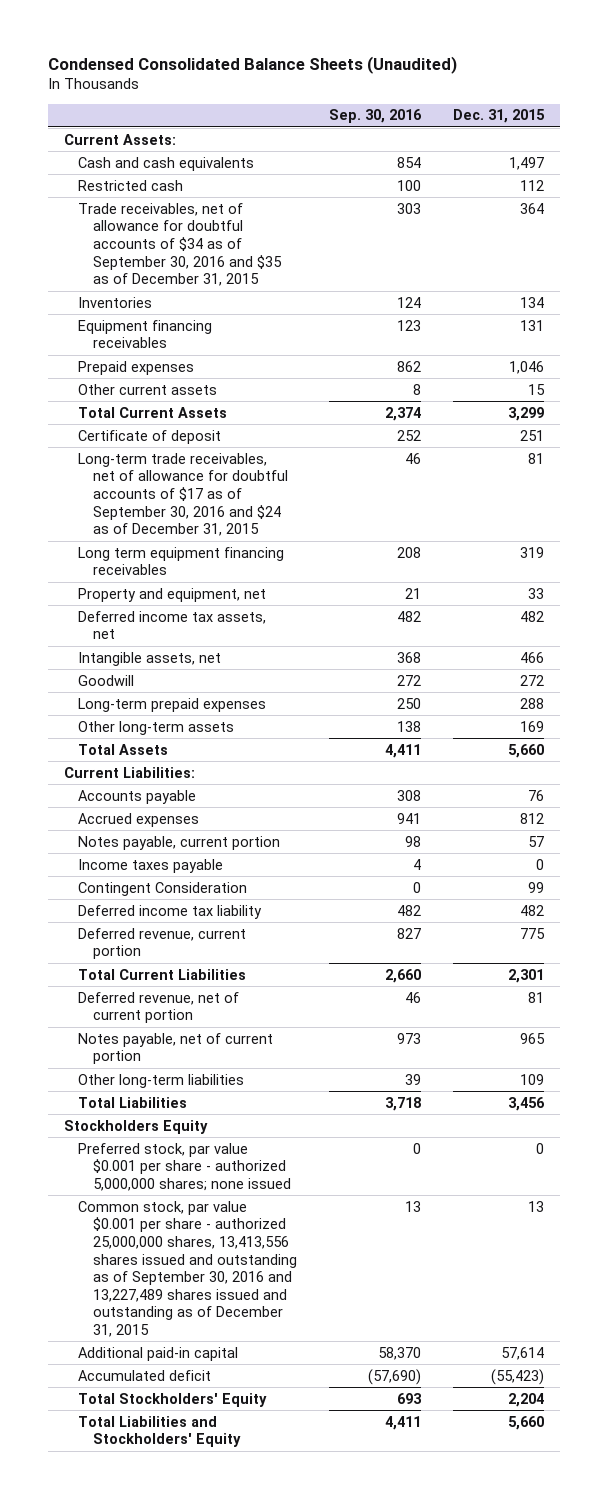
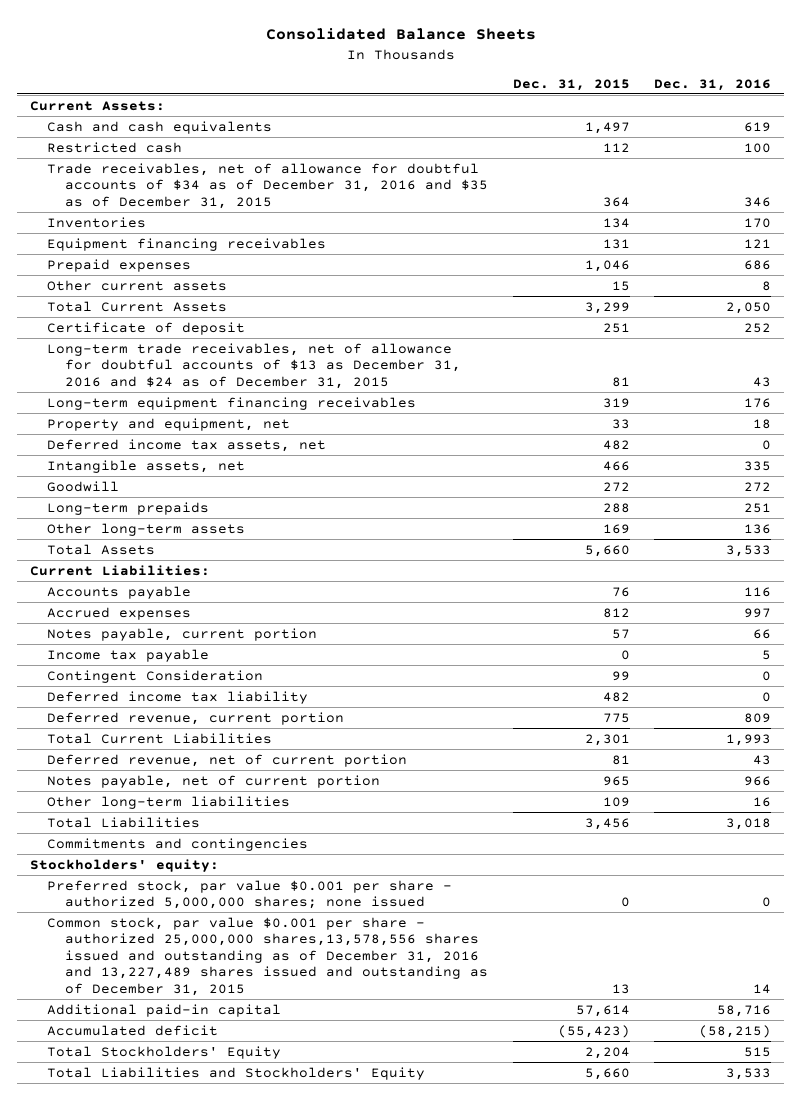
- Condensed Consolidated Balance Sheets (Unaudited)
+ Consolidated Balance Sheets
- | Sep. 30, 2016 | Dec. 31, 2015
+ | Dec. 31, 2015 | Dec. 31, 2016
- Trade receivables, net of allowance for doubtful accounts of $34 as of September 30, 2016 and $35 as of December 31, 2015 | 303 | 364
+ Trade receivables, net of allowance for doubtful accounts of $34 as of December 31, 2016 and $35 as of December 31, 2015 | 364 | 346
- Long-term trade receivables, net of allowance for doubtful accounts of $17 as of September 30, 2016 and $24 as of December 31, 2015 | 46 | 81
- Long term equipment financing receivables | 208 | 319
+ Long-term trade receivables, net of allowance for doubtful accounts of $13 as December 31, 2016 and $24 as of December 31, 2015 | 81 | 43
+ Long-term equipment financing receivables | 319 | 176
- Long-term prepaid expenses | 250 | 288
+ Long-term prepaids | 288 | 251
- Income taxes payable | 4 | 0
+ Income tax payable | 0 | 5
- Stockholders Equity
+ Commitments and contingencies
+ Stockholders' equity:
- Common stock, par value $0.001 per share - authorized 25,000,000 shares, 13,413,556 shares issued and outstanding as of September 30, 2016 and 13,227,489 shares issued and outstanding as of December 31, 2015 | 13 | 13
+ Common stock, par value $0.001 per share - authorized 25,000,000 shares,13,578,556 shares issued and outstanding as of December 31, 2016 and 13,227,489 shares issued and outstanding as of December 31, 2015 | 13 | 14

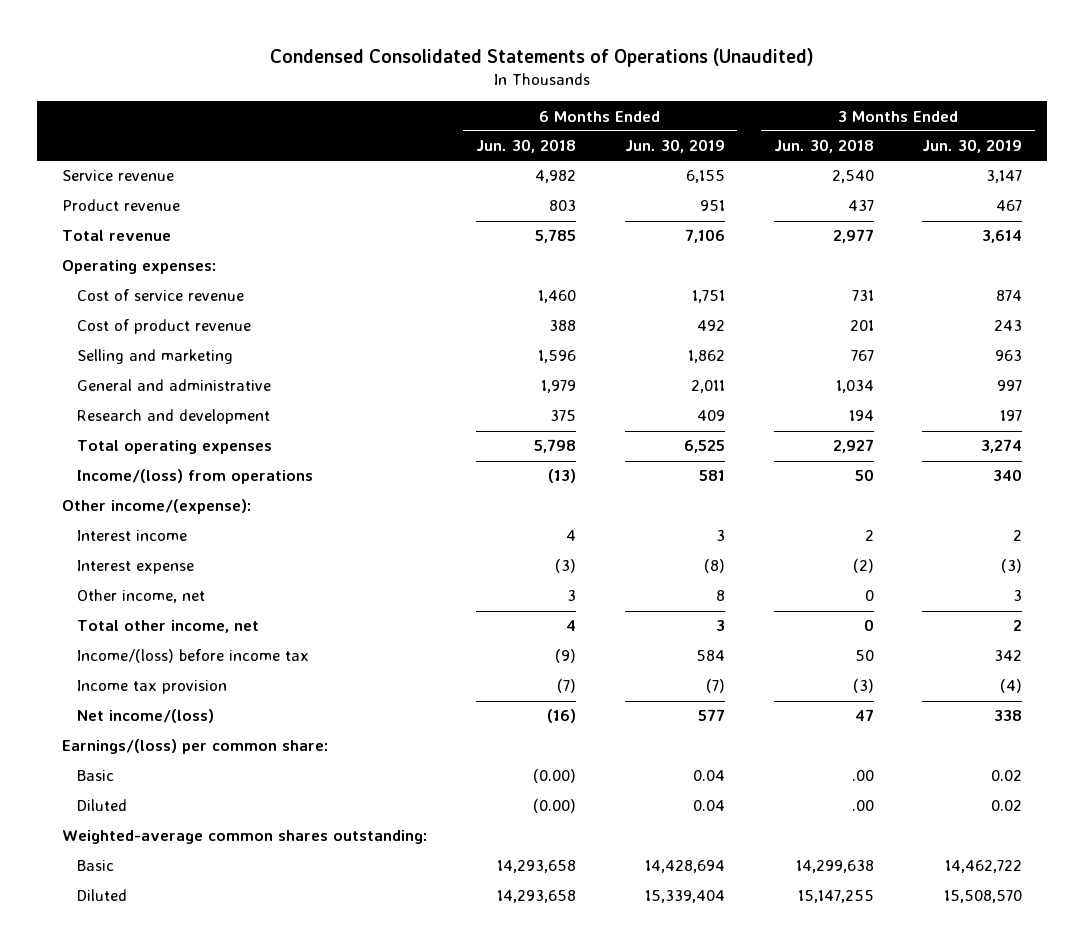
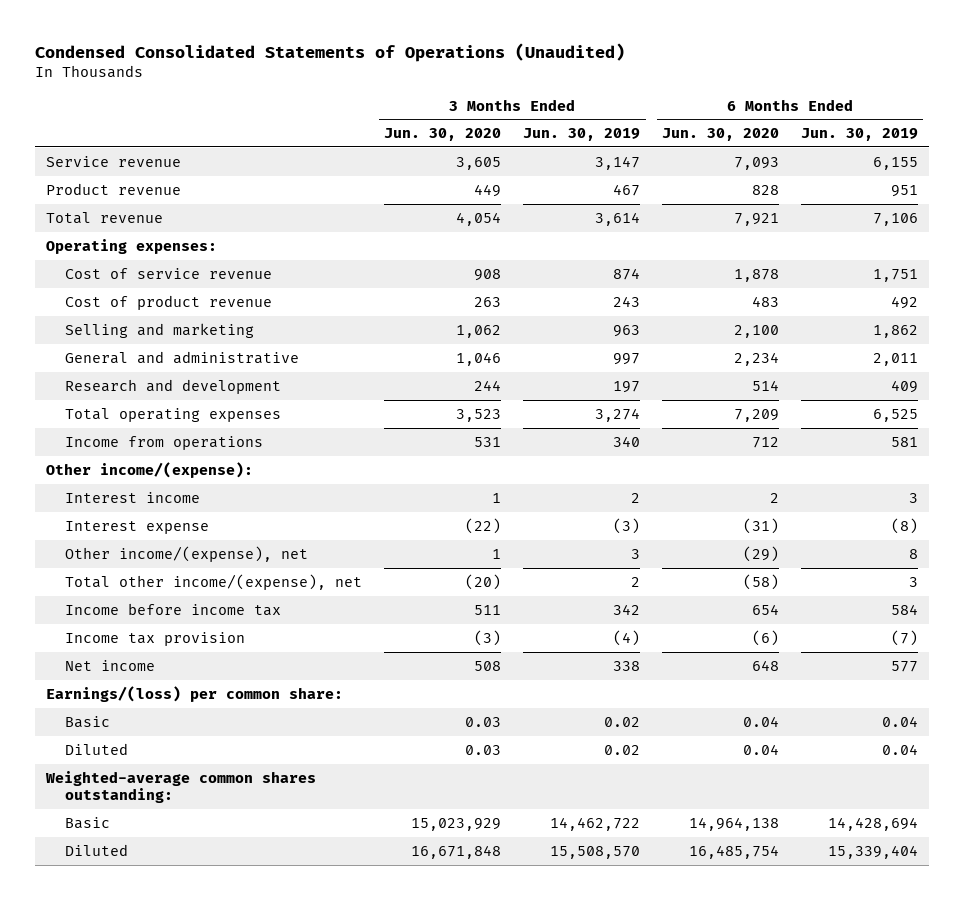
- | 6 Months Ended Jun. 30, 2018 | 6 Months Ended Jun. 30, 2019 | 3 Months Ended Jun. 30, 2018 | 3 Months Ended Jun. 30, 2019
+ | 3 Months Ended Jun. 30, 2020 | 3 Months Ended Jun. 30, 2019 | 6 Months Ended Jun. 30, 2020 | 6 Months Ended Jun. 30, 2019
- Income/(loss) from operations | (13) | 581 | 50 | 340
+ Income from operations | 531 | 340 | 712 | 581
- Other income, net | 3 | 8 | 0 | 3
- Total other income, net | 4 | 3 | 0 | 2
- Income/(loss) before income tax | (9) | 584 | 50 | 342
+ Other income/(expense), net | 1 | 3 | (29) | 8
+ Total other income/(expense), net | (20) | 2 | (58) | 3
+ Income before income tax | 511 | 342 | 654 | 584
- Net income/(loss) | (16) | 577 | 47 | 338
+ Net income | 508 | 338 | 648 | 577

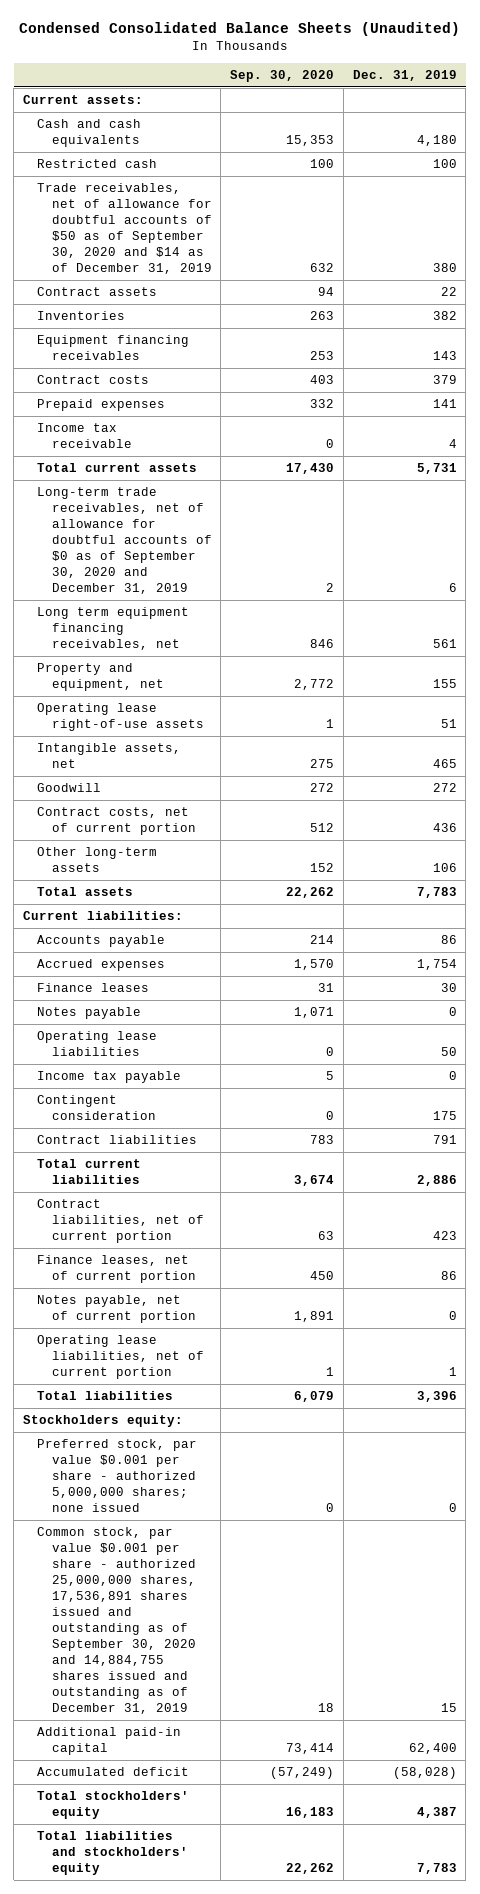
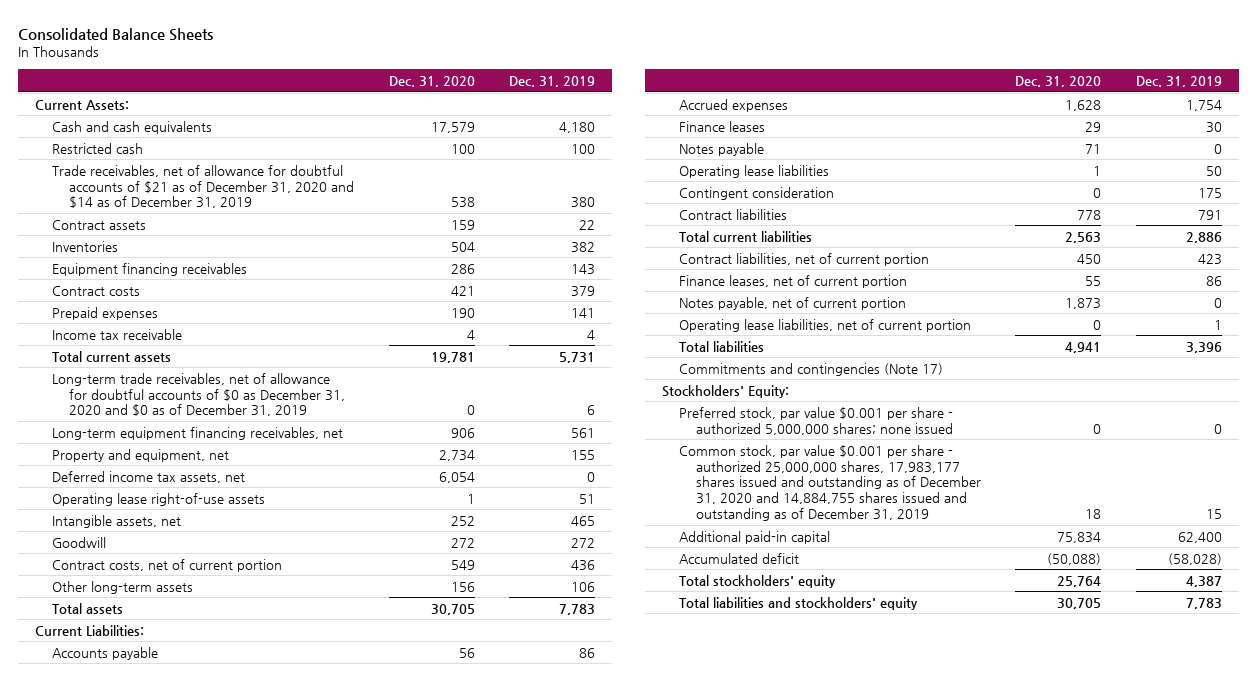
- Condensed Consolidated Balance Sheets (Unaudited)
+ Consolidated Balance Sheets
- | Sep. 30, 2020 | Dec. 31, 2019
+ | Dec. 31, 2020 | Dec. 31, 2019
- Current assets:
+ Current Assets:
- Trade receivables, net of allowance for doubtful accounts of $50 as of September 30, 2020 and $14 as of December 31, 2019 | 632 | 380
+ Trade receivables, net of allowance for doubtful accounts of $21 as of December 31, 2020 and $14 as of December 31, 2019 | 538 | 380
- Long-term trade receivables, net of allowance for doubtful accounts of $0 as of September 30, 2020 and December 31, 2019 | 2 | 6
- Long term equipment financing receivables, net | 846 | 561
+ Long-term trade receivables, net of allowance for doubtful accounts of $0 as December 31, 2020 and $0 as of December 31, 2019 | 0 | 6
+ Long-term equipment financing receivables, net | 906 | 561
+ Deferred income tax assets, net | 6,054 | 0
- Current liabilities:
+ Current Liabilities:
- Income tax payable | 5 | 0
- Stockholders equity:
+ Commitments and contingencies (Note 17)
+ Stockholders' Equity:
- Common stock, par value $0.001 per share - authorized 25,000,000 shares, 17,536,891 shares issued and outstanding as of September 30, 2020 and 14,884,755 shares issued and outstanding as of December 31, 2019 | 18 | 15
+ Common stock, par value $0.001 per share - authorized 25,000,000 shares, 17,983,177 shares issued and outstanding as of December 31, 2020 and 14,884,755 shares issued and outstanding as of December 31, 2019 | 18 | 15

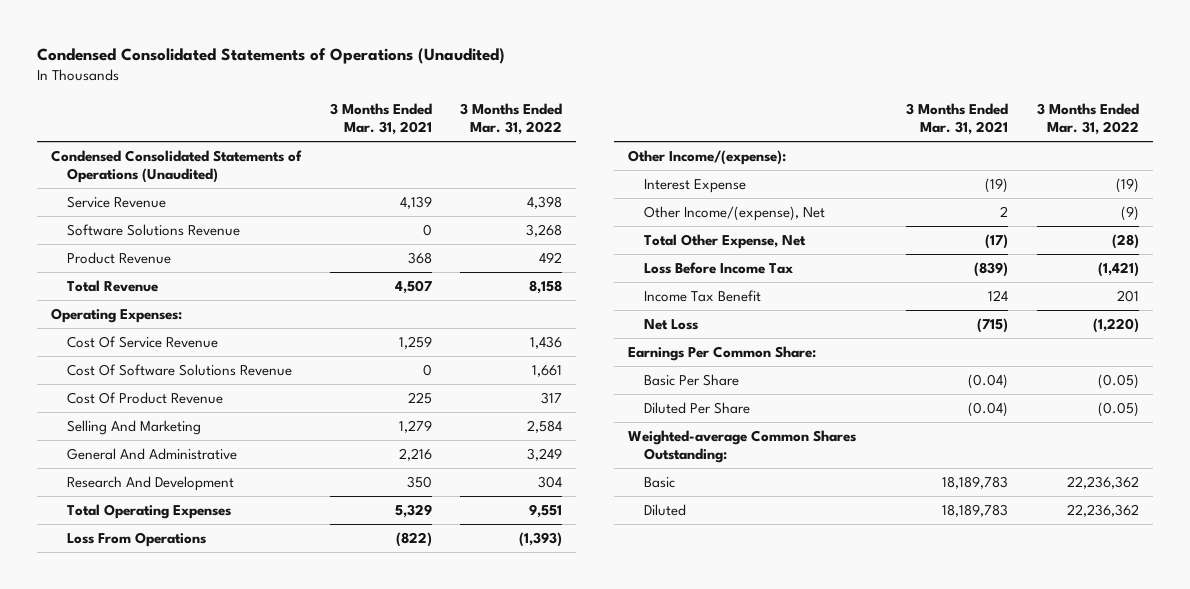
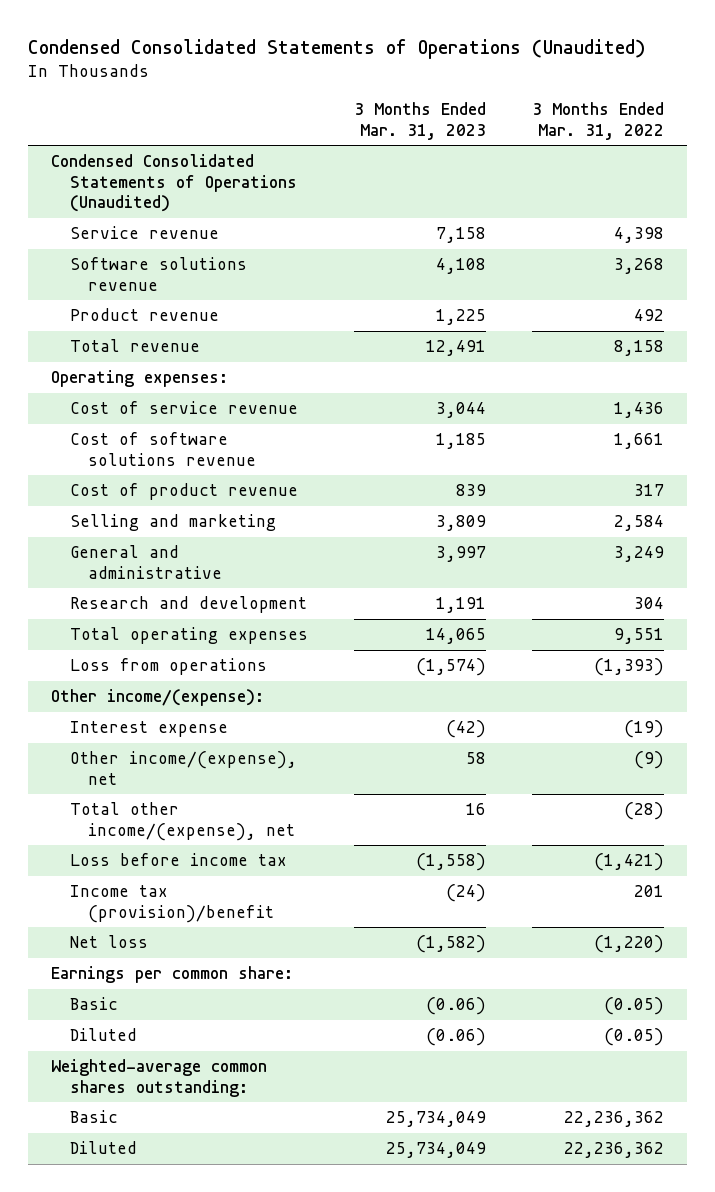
- | 3 Months Ended Mar. 31, 2021 | 3 Months Ended Mar. 31, 2022
+ | 3 Months Ended Mar. 31, 2023 | 3 Months Ended Mar. 31, 2022
- Service Revenue | 4,139 | 4,398
- Software Solutions Revenue | 0 | 3,268
- Product Revenue | 368 | 492
- Total Revenue | 4,507 | 8,158
- Operating Expenses:
- Cost Of Service Revenue | 1,259 | 1,436
- Cost Of Software Solutions Revenue | 0 | 1,661
- Cost Of Product Revenue | 225 | 317
- Selling And Marketing | 1,279 | 2,584
- General And Administrative | 2,216 | 3,249
- Research And Development | 350 | 304
- Total Operating Expenses | 5,329 | 9,551
- Loss From Operations | (822) | (1,393)
- Other Income/(expense):
- Interest Expense | (19) | (19)
- Other Income/(expense), Net | 2 | (9)
- Total Other Expense, Net | (17) | (28)
- Loss Before Income Tax | (839) | (1,421)
- Income Tax Benefit | 124 | 201
- Net Loss | (715) | (1,220)
- Earnings Per Common Share:
- Basic Per Share | (0.04) | (0.05)
- Diluted Per Share | (0.04) | (0.05)
- Weighted-average Common Shares Outstanding:
+ Service revenue | 7,158 | 4,398
+ Software solutions revenue | 4,108 | 3,268
+ Product revenue | 1,225 | 492
+ Total revenue | 12,491 | 8,158
+ Operating expenses:
+ Cost of service revenue | 3,044 | 1,436
+ Cost of software solutions revenue | 1,185 | 1,661
+ Cost of product revenue | 839 | 317
+ Selling and marketing | 3,809 | 2,584
+ General and administrative | 3,997 | 3,249
+ Research and development | 1,191 | 304
+ Total operating expenses | 14,065 | 9,551
+ Loss from operations | (1,574) | (1,393)
+ Other income/(expense):
+ Interest expense | (42) | (19)
+ Other income/(expense), net | 58 | (9)
+ Total other income/(expense), net | 16 | (28)
+ Loss before income tax | (1,558) | (1,421)
+ Income tax (provision)/benefit | (24) | 201
+ Net loss | (1,582) | (1,220)
+ Earnings per common share:
+ Basic | (0.06) | (0.05)
+ Diluted | (0.06) | (0.05)
+ Weighted-average common shares outstanding:

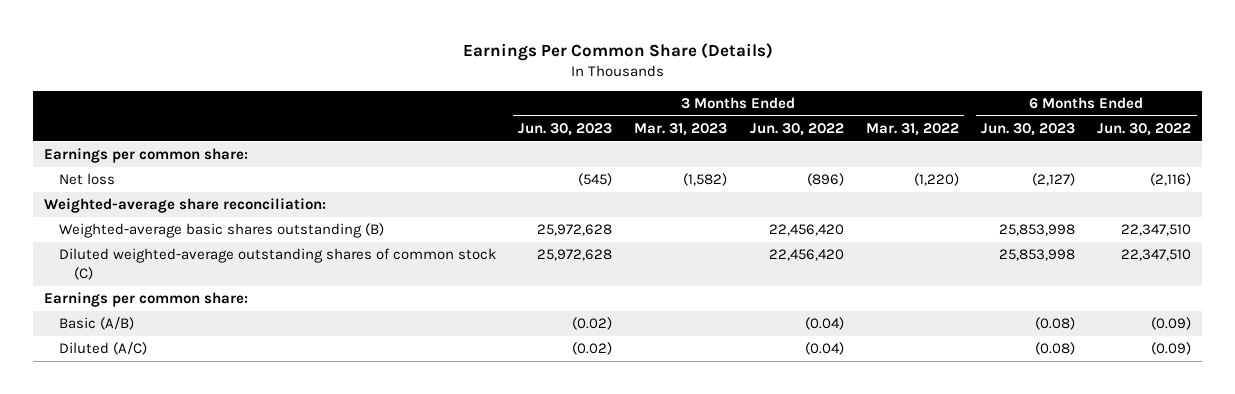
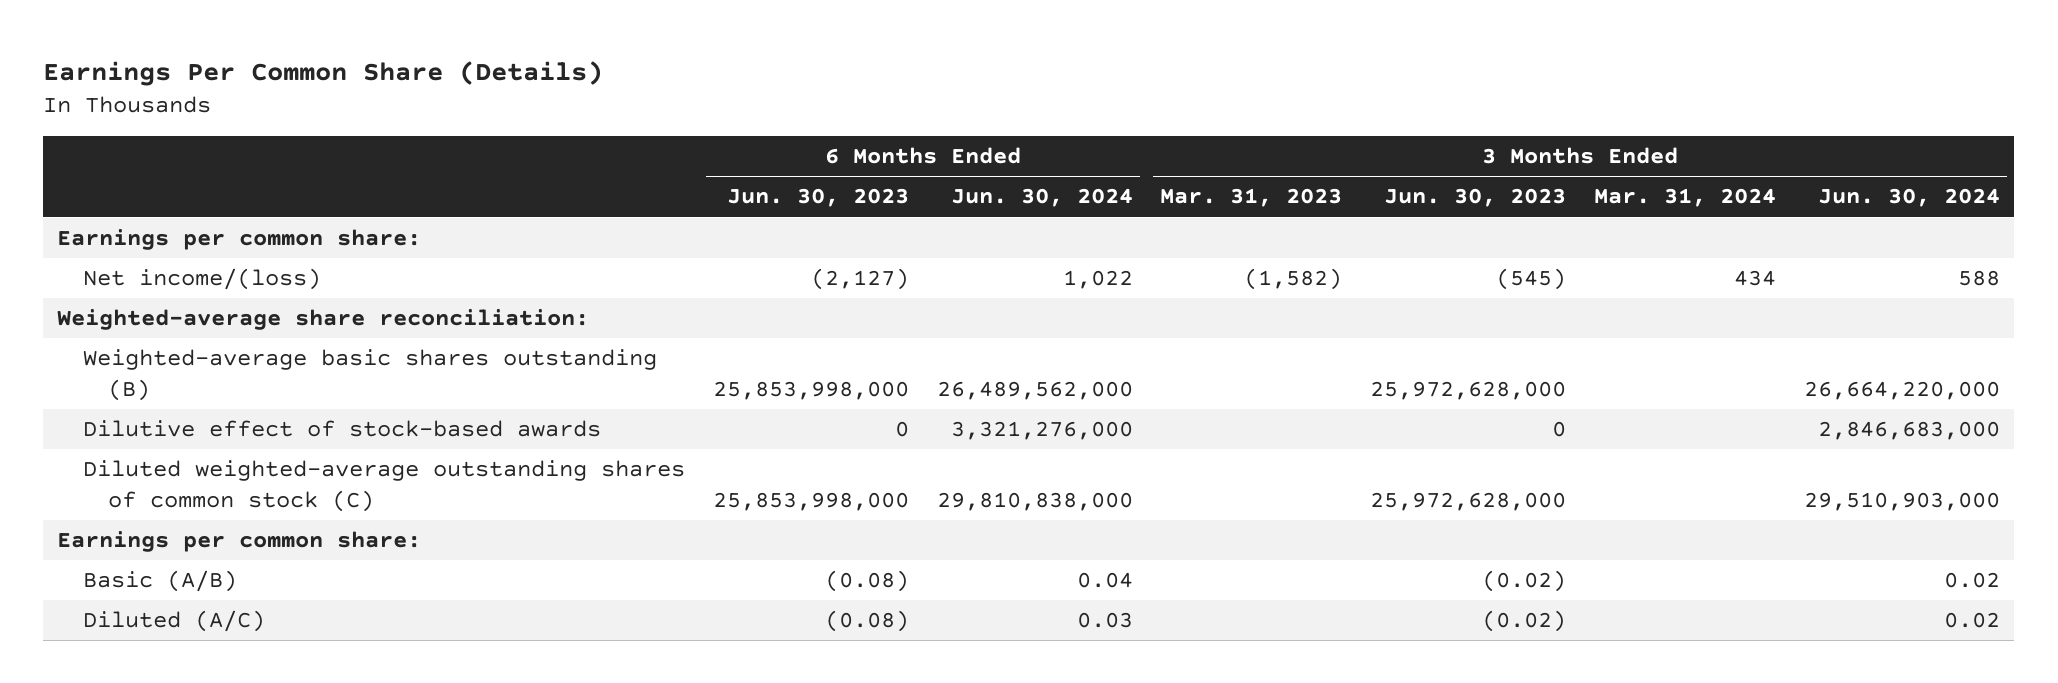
- | 3 Months Ended Jun. 30, 2023 | 3 Months Ended Mar. 31, 2023 | 3 Months Ended Jun. 30, 2022 | 3 Months Ended Mar. 31, 2022 | 6 Months Ended Jun. 30, 2023 | 6 Months Ended Jun. 30, 2022
+ | 6 Months Ended Jun. 30, 2023 | 6 Months Ended Jun. 30, 2024 | 3 Months Ended Mar. 31, 2023 | 3 Months Ended Jun. 30, 2023 | 3 Months Ended Mar. 31, 2024 | 3 Months Ended Jun. 30, 2024
- Net loss | (545) | (1,582) | (896) | (1,220) | (2,127) | (2,116)
+ Net income/(loss) | (2,127) | 1,022 | (1,582) | (545) | 434 | 588
- Weighted-average basic shares outstanding (B) | 25,972,628 | | 22,456,420 | | 25,853,998 | 22,347,510
- Diluted weighted-average outstanding shares of common stock (C) | 25,972,628 | | 22,456,420 | | 25,853,998 | 22,347,510
+ Weighted-average basic shares outstanding (B) | 25,853,998,000 | 26,489,562,000 | | 25,972,628,000 | | 26,664,220,000
+ Dilutive effect of stock-based awards | 0 | 3,321,276,000 | | 0 | | 2,846,683,000
+ Diluted weighted-average outstanding shares of common stock (C) | 25,853,998,000 | 29,810,838,000 | | 25,972,628,000 | | 29,510,903,000

